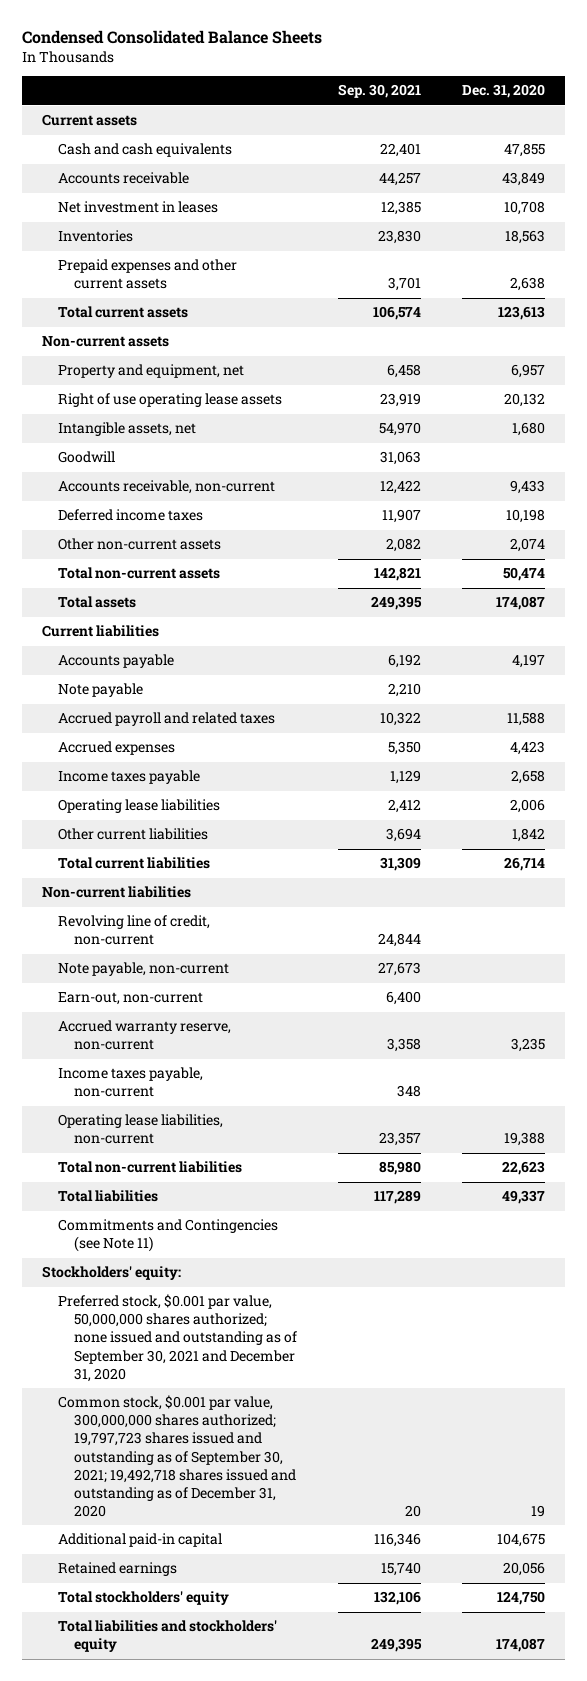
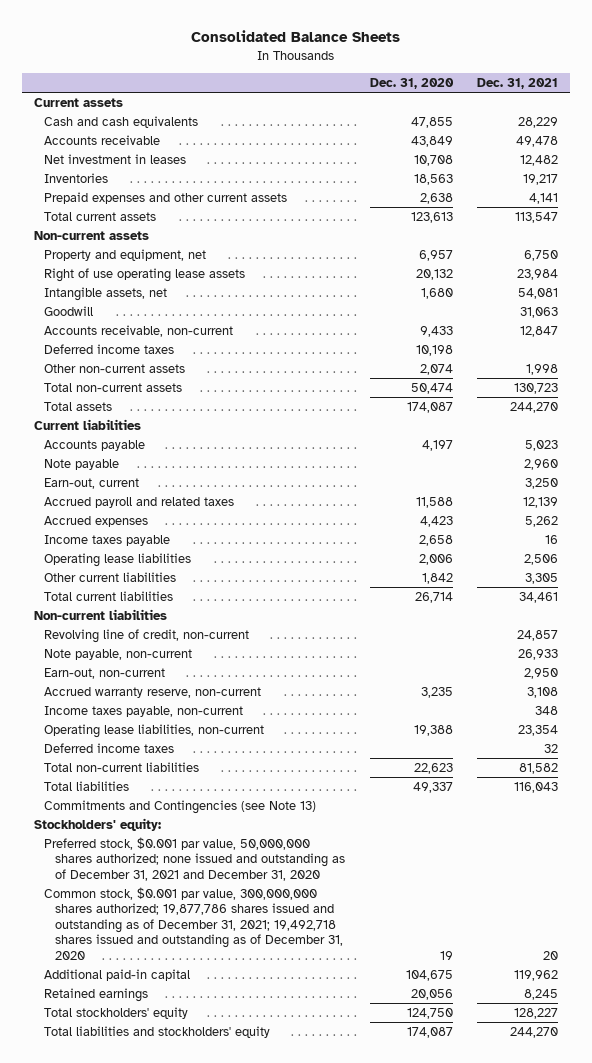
- Condensed Consolidated Balance Sheets
+ Consolidated Balance Sheets
- | Sep. 30, 2021 | Dec. 31, 2020
+ | Dec. 31, 2020 | Dec. 31, 2021
+ Earn-out, current | | 3,250
+ Deferred income taxes | | 32
- Commitments and Contingencies (see Note 11)
+ Commitments and Contingencies (see Note 13)
- Preferred stock, $0.001 par value, 50,000,000 shares authorized; none issued and outstanding as of September 30, 2021 and December 31, 2020
- Common stock, $0.001 par value, 300,000,000 shares authorized; 19,797,723 shares issued and outstanding as of September 30, 2021; 19,492,718 shares issued and outstanding as of December 31, 2020 | 20 | 19
+ Preferred stock, $0.001 par value, 50,000,000 shares authorized; none issued and outstanding as of December 31, 2021 and December 31, 2020
+ Common stock, $0.001 par value, 300,000,000 shares authorized; 19,877,786 shares issued and outstanding as of December 31, 2021; 19,492,718 shares issued and outstanding as of December 31, 2020 | 19 | 20

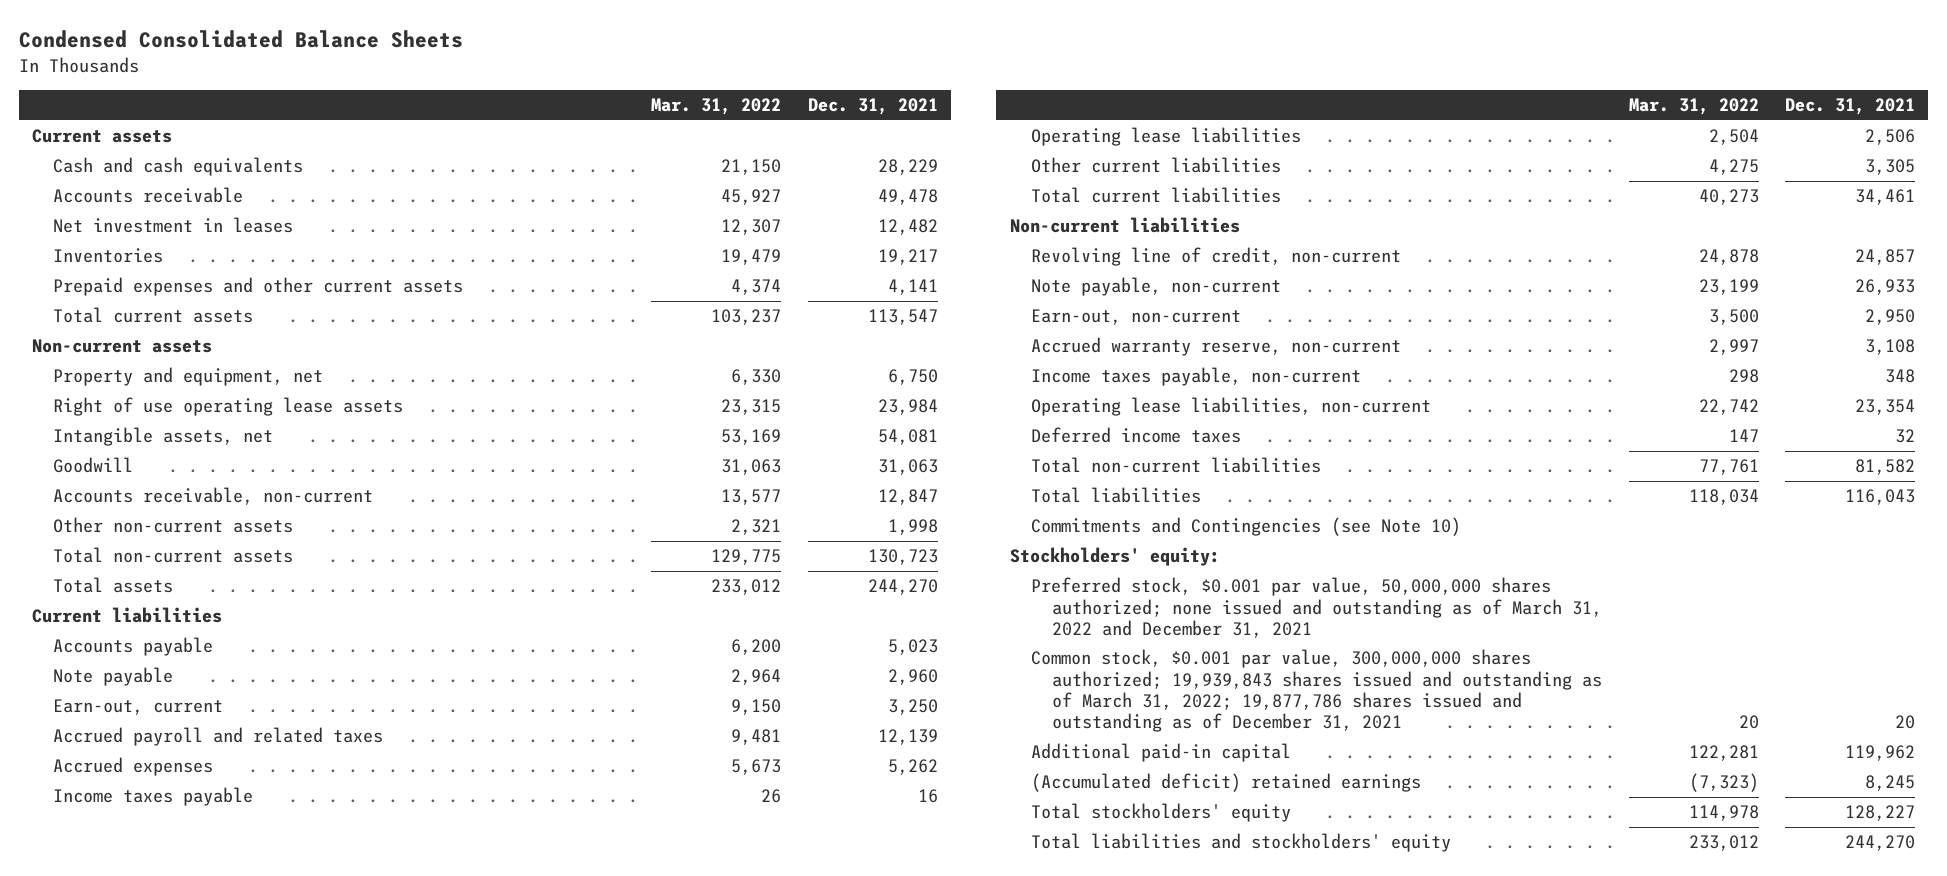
- Consolidated Balance Sheets
+ Condensed Consolidated Balance Sheets
- | Dec. 31, 2020 | Dec. 31, 2021
+ | Mar. 31, 2022 | Dec. 31, 2021
- Deferred income taxes | 10,198 |
- Commitments and Contingencies (see Note 13)
+ Commitments and Contingencies (see Note 10)
- Preferred stock, $0.001 par value, 50,000,000 shares authorized; none issued and outstanding as of December 31, 2021 and December 31, 2020
- Common stock, $0.001 par value, 300,000,000 shares authorized; 19,877,786 shares issued and outstanding as of December 31, 2021; 19,492,718 shares issued and outstanding as of December 31, 2020 | 19 | 20
+ Preferred stock, $0.001 par value, 50,000,000 shares authorized; none issued and outstanding as of March 31, 2022 and December 31, 2021
+ Common stock, $0.001 par value, 300,000,000 shares authorized; 19,939,843 shares issued and outstanding as of March 31, 2022; 19,877,786 shares issued and outstanding as of December 31, 2021 | 20 | 20
- Retained earnings | 20,056 | 8,245
+ (Accumulated deficit) retained earnings | (7,323) | 8,245

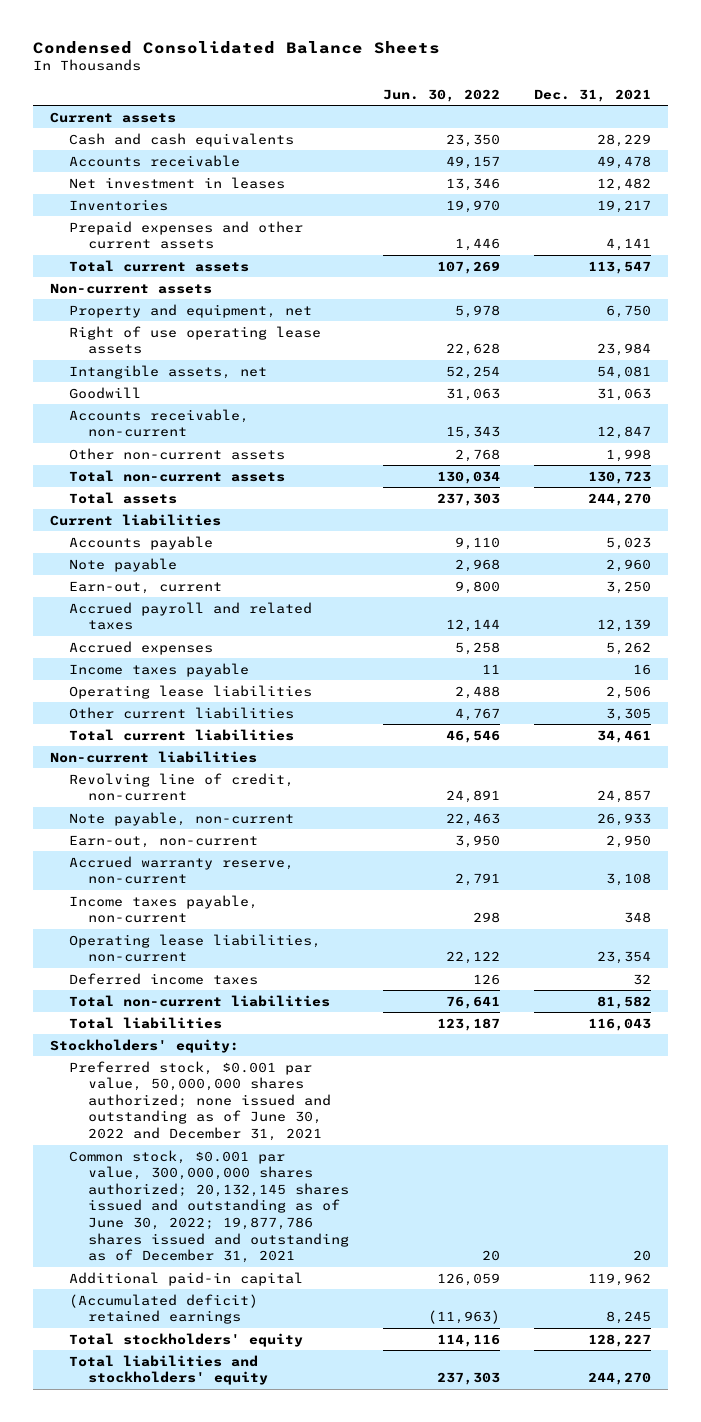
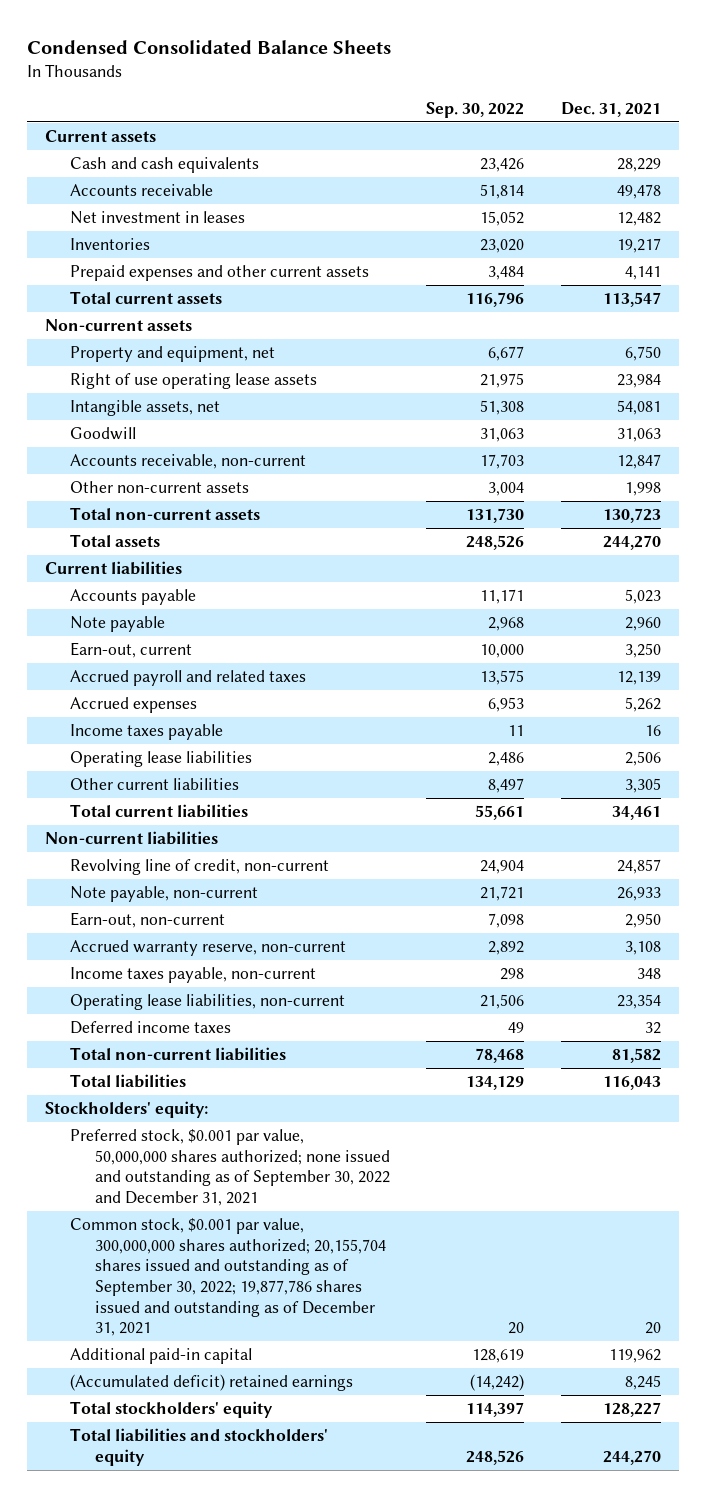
- | Jun. 30, 2022 | Dec. 31, 2021
+ | Sep. 30, 2022 | Dec. 31, 2021
- Preferred stock, $0.001 par value, 50,000,000 shares authorized; none issued and outstanding as of June 30, 2022 and December 31, 2021
- Common stock, $0.001 par value, 300,000,000 shares authorized; 20,132,145 shares issued and outstanding as of June 30, 2022; 19,877,786 shares issued and outstanding as of December 31, 2021 | 20 | 20
+ Preferred stock, $0.001 par value, 50,000,000 shares authorized; none issued and outstanding as of September 30, 2022 and December 31, 2021
+ Common stock, $0.001 par value, 300,000,000 shares authorized; 20,155,704 shares issued and outstanding as of September 30, 2022; 19,877,786 shares issued and outstanding as of December 31, 2021 | 20 | 20

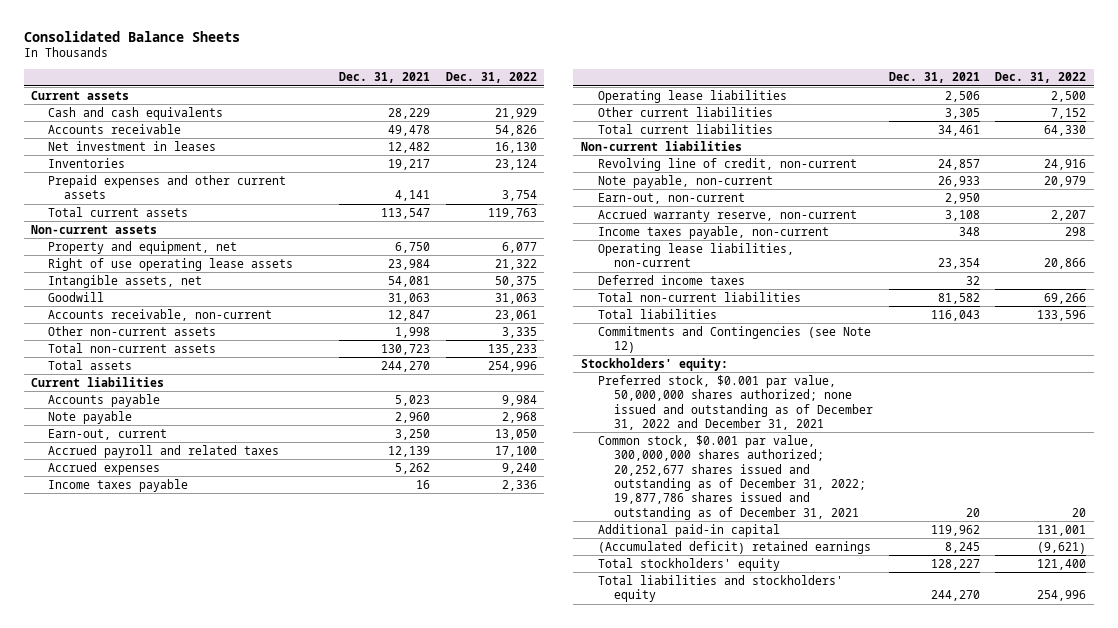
- Condensed Consolidated Balance Sheets
+ Consolidated Balance Sheets
- | Sep. 30, 2022 | Dec. 31, 2021
+ | Dec. 31, 2021 | Dec. 31, 2022
+ Commitments and Contingencies (see Note 12)
- Preferred stock, $0.001 par value, 50,000,000 shares authorized; none issued and outstanding as of September 30, 2022 and December 31, 2021
- Common stock, $0.001 par value, 300,000,000 shares authorized; 20,155,704 shares issued and outstanding as of September 30, 2022; 19,877,786 shares issued and outstanding as of December 31, 2021 | 20 | 20
+ Preferred stock, $0.001 par value, 50,000,000 shares authorized; none issued and outstanding as of December 31, 2022 and December 31, 2021
+ Common stock, $0.001 par value, 300,000,000 shares authorized; 20,252,677 shares issued and outstanding as of December 31, 2022; 19,877,786 shares issued and outstanding as of December 31, 2021 | 20 | 20

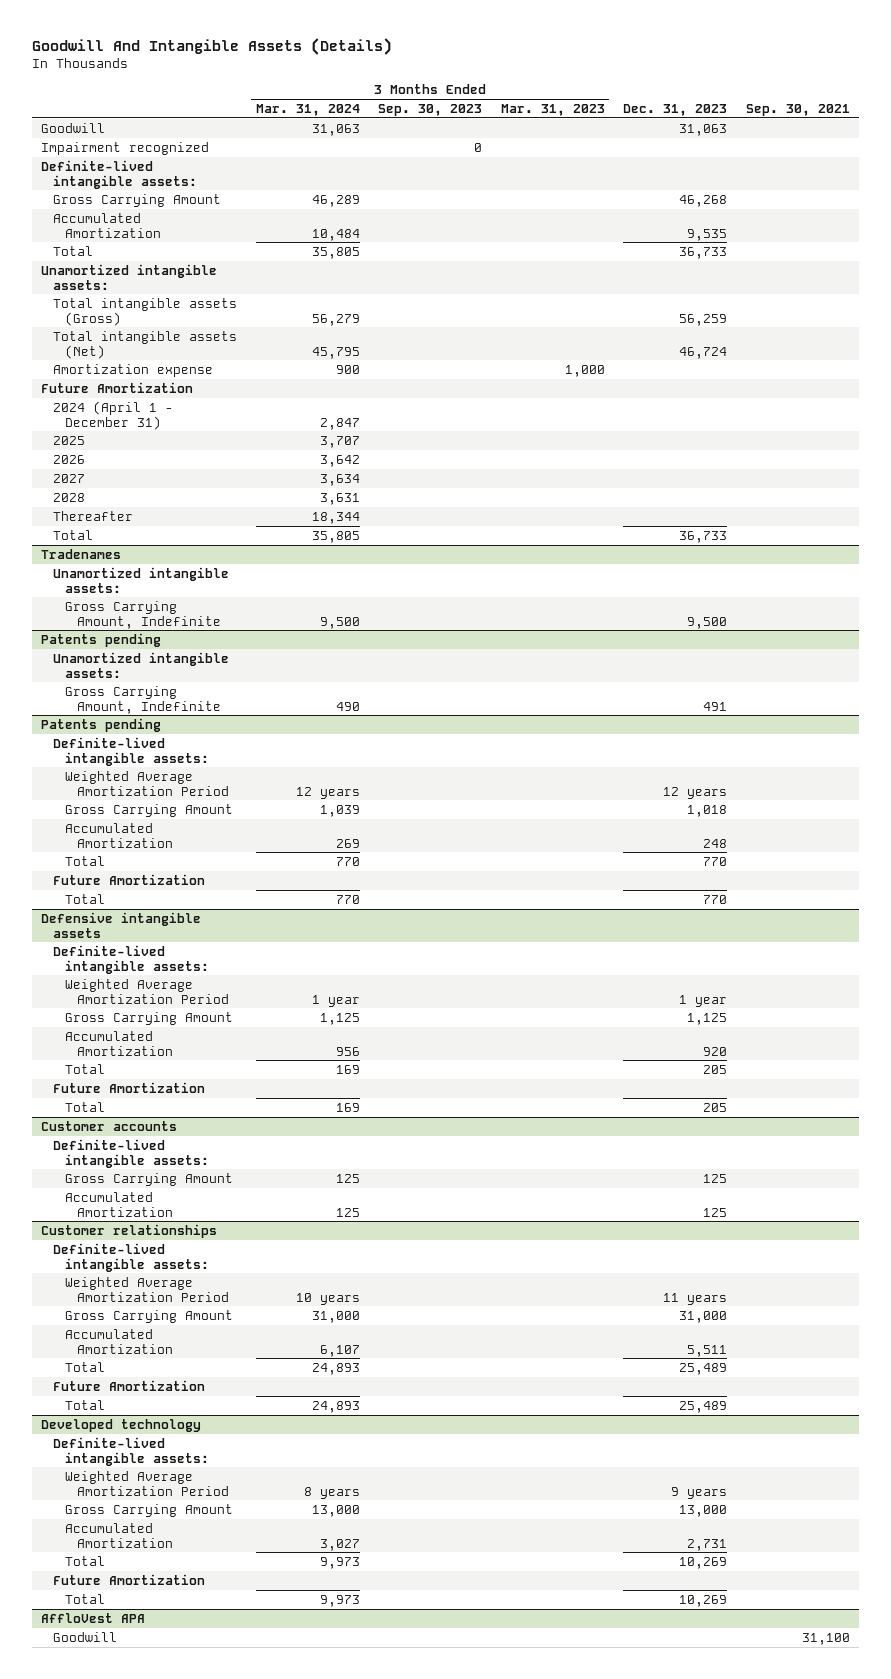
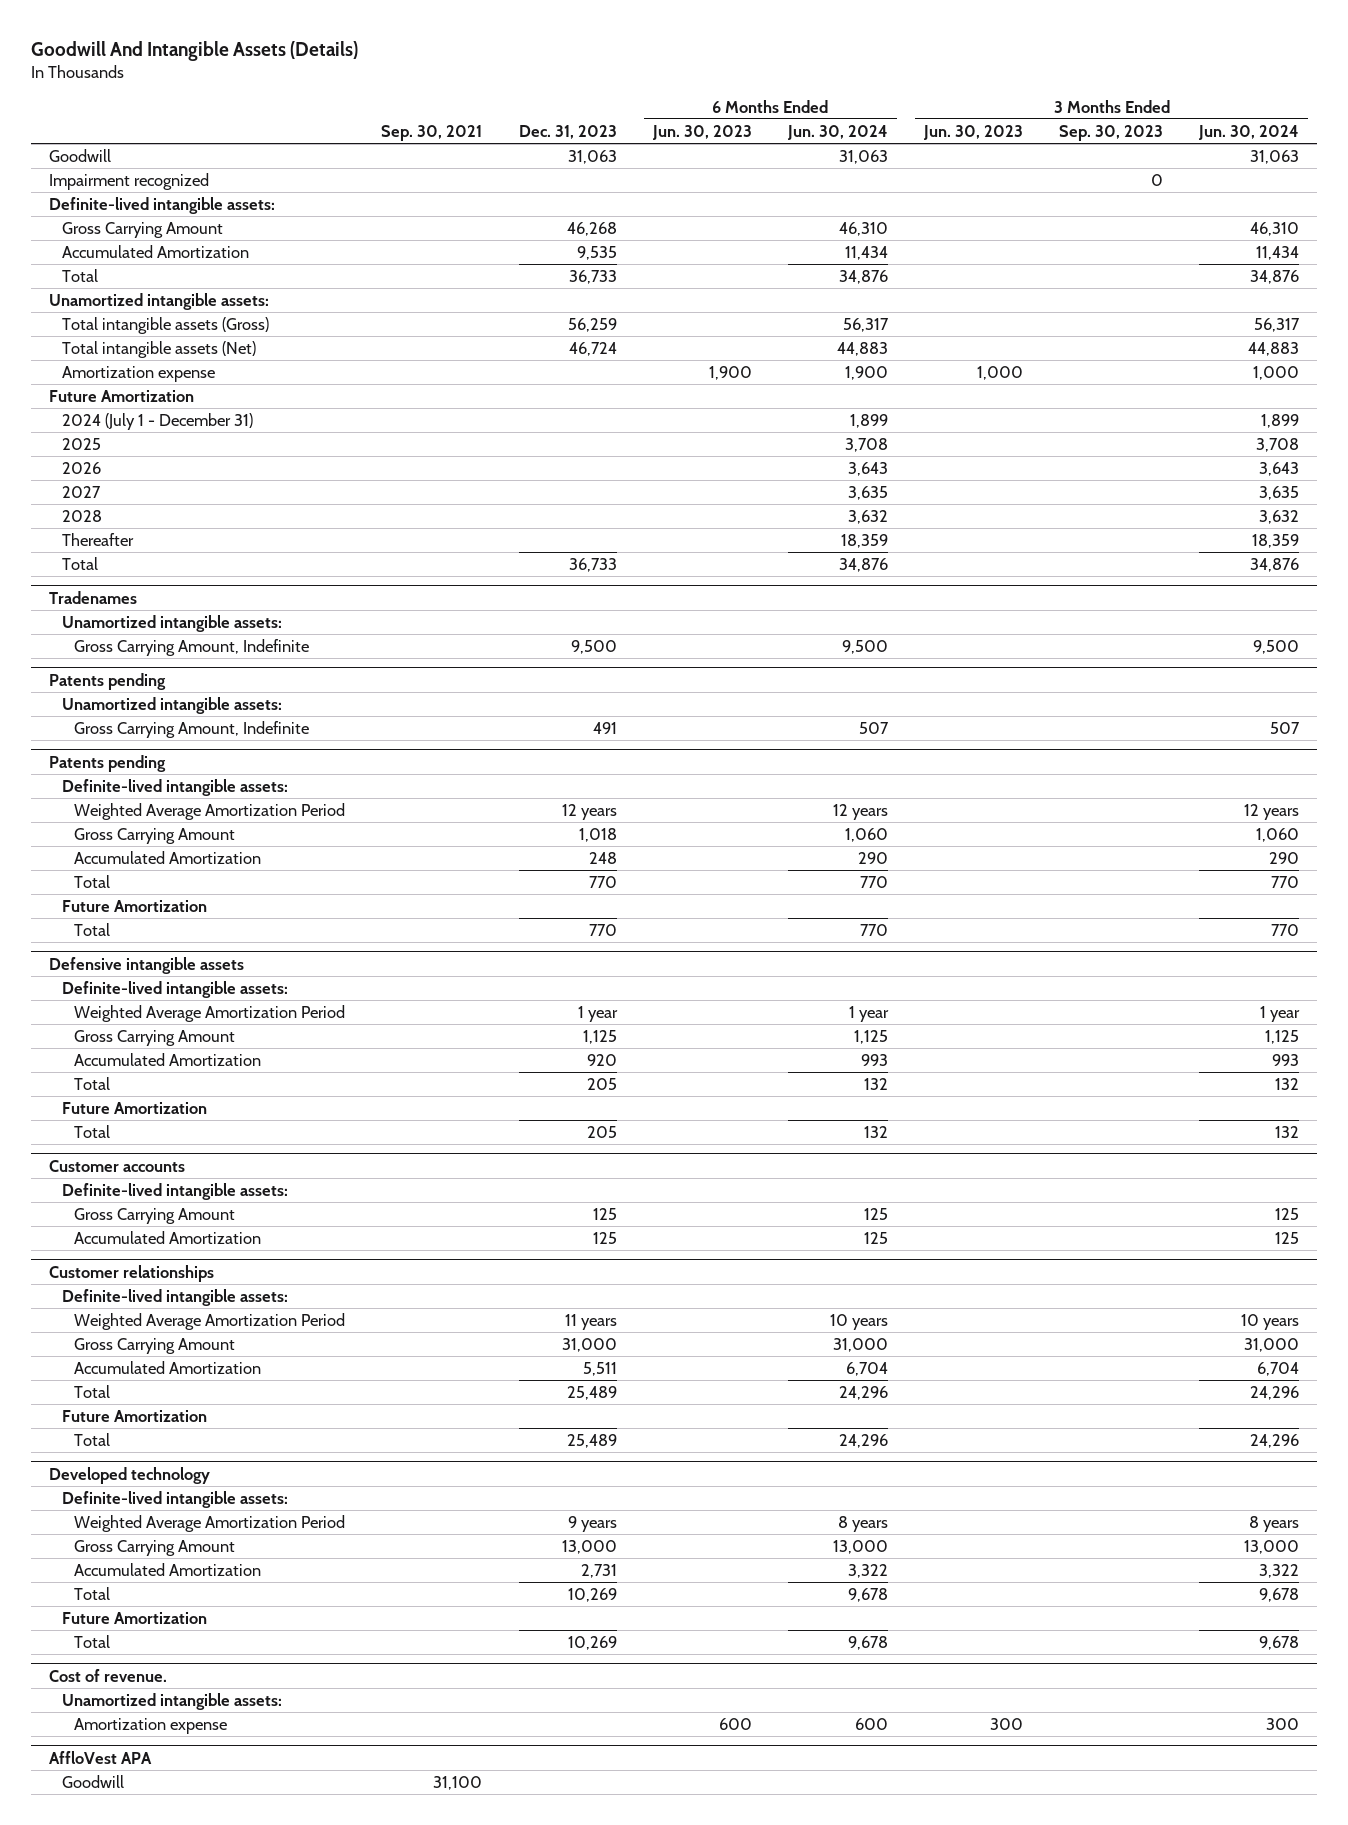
- | 3 Months Ended Mar. 31, 2024 | 3 Months Ended Sep. 30, 2023 | 3 Months Ended Mar. 31, 2023 | Dec. 31, 2023 | Sep. 30, 2021
+ | Sep. 30, 2021 | Dec. 31, 2023 | 6 Months Ended Jun. 30, 2023 | 6 Months Ended Jun. 30, 2024 | 3 Months Ended Jun. 30, 2023 | 3 Months Ended Sep. 30, 2023 | 3 Months Ended Jun. 30, 2024
- 2024 (April 1 - December 31) | 2,847 | | | |
+ 2024 (July 1 - December 31) | | | | 1,899 | | | 1,899
+ Cost of revenue.
+ Unamortized intangible assets:
+ Amortization expense | | | 600 | 600 | 300 | | 300

